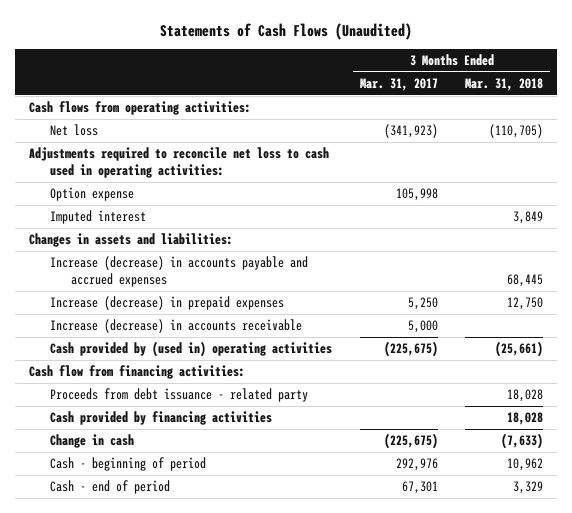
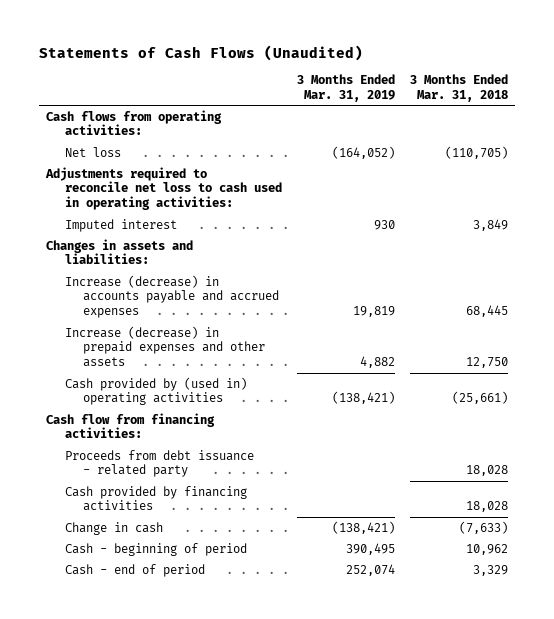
- | 3 Months Ended Mar. 31, 2017 | 3 Months Ended Mar. 31, 2018
+ | 3 Months Ended Mar. 31, 2019 | 3 Months Ended Mar. 31, 2018
- Option expense | 105,998 |
- Increase (decrease) in prepaid expenses | 5,250 | 12,750
- Increase (decrease) in accounts receivable | 5,000 |
+ Increase (decrease) in prepaid expenses and other assets | 4,882 | 12,750

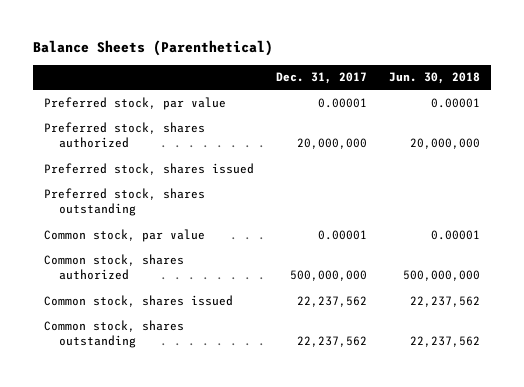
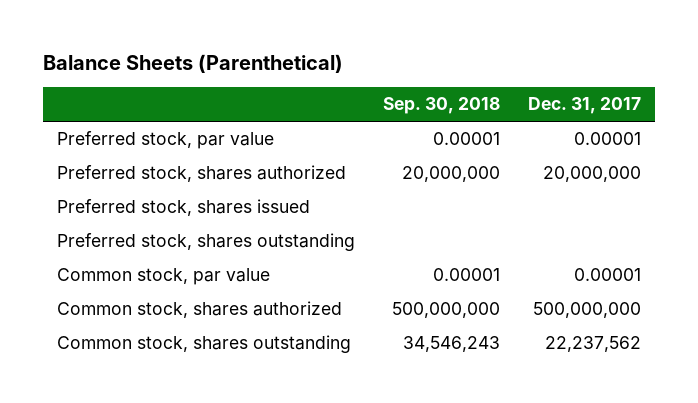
- | Dec. 31, 2017 | Jun. 30, 2018
+ | Sep. 30, 2018 | Dec. 31, 2017
- Common stock, shares issued | 22,237,562 | 22,237,562

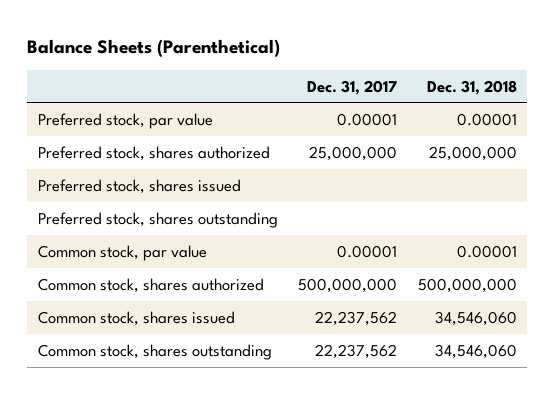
- | Sep. 30, 2018 | Dec. 31, 2017
+ | Dec. 31, 2017 | Dec. 31, 2018
- Preferred stock, shares authorized | 20,000,000 | 20,000,000
+ Preferred stock, shares authorized | 25,000,000 | 25,000,000
+ Common stock, shares issued | 22,237,562 | 34,546,060

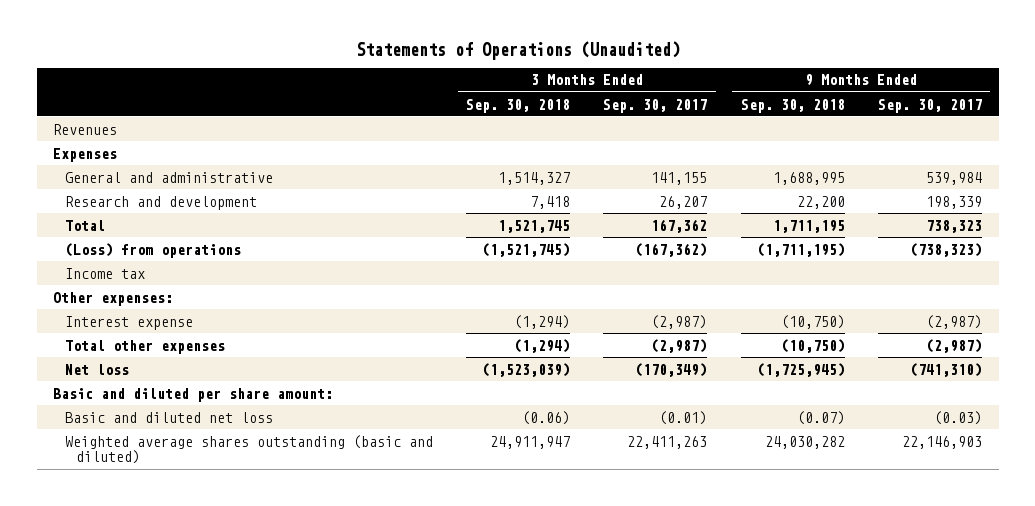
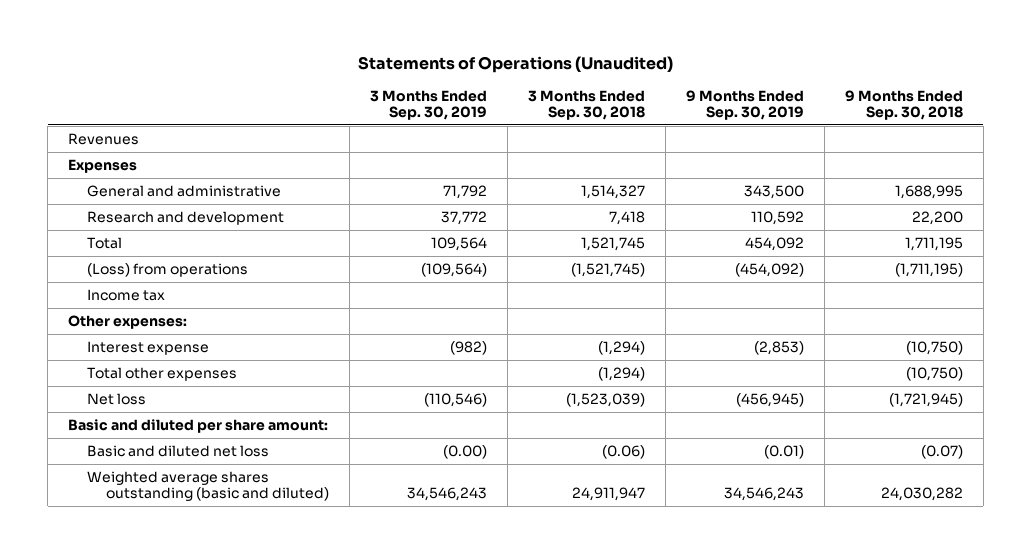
- | 3 Months Ended Sep. 30, 2018 | 3 Months Ended Sep. 30, 2017 | 9 Months Ended Sep. 30, 2018 | 9 Months Ended Sep. 30, 2017
+ | 3 Months Ended Sep. 30, 2019 | 3 Months Ended Sep. 30, 2018 | 9 Months Ended Sep. 30, 2019 | 9 Months Ended Sep. 30, 2018
- Net loss | (1,523,039) | (170,349) | (1,725,945) | (741,310)
+ Net loss | (110,546) | (1,523,039) | (456,945) | (1,721,945)

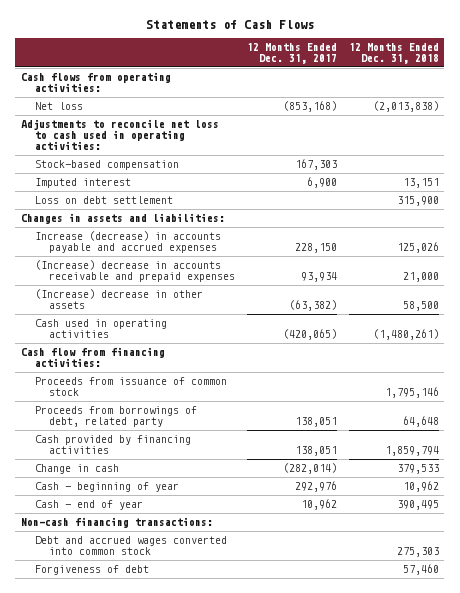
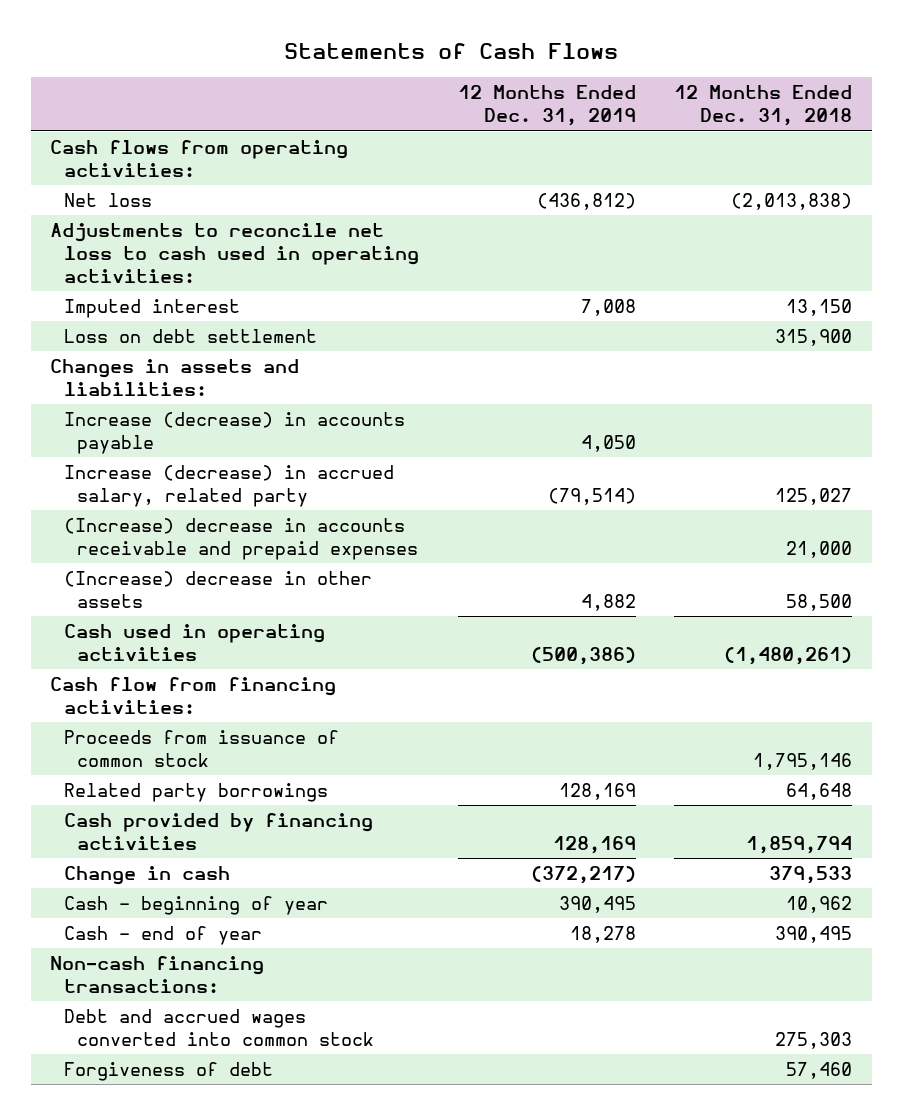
- | 12 Months Ended Dec. 31, 2017 | 12 Months Ended Dec. 31, 2018
+ | 12 Months Ended Dec. 31, 2019 | 12 Months Ended Dec. 31, 2018
- Stock-based compensation | 167,303 |
- Imputed interest | 6,900 | 13,151
+ Imputed interest | 7,008 | 13,150
- Increase (decrease) in accounts payable and accrued expenses | 228,150 | 125,026
+ Increase (decrease) in accounts payable | 4,050 |
+ Increase (decrease) in accrued salary, related party | (79,514) | 125,027
- Proceeds from borrowings of debt, related party | 138,051 | 64,648
+ Related party borrowings | 128,169 | 64,648

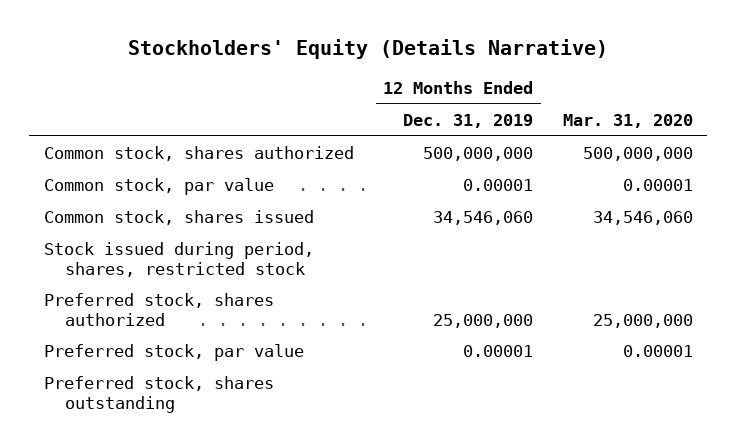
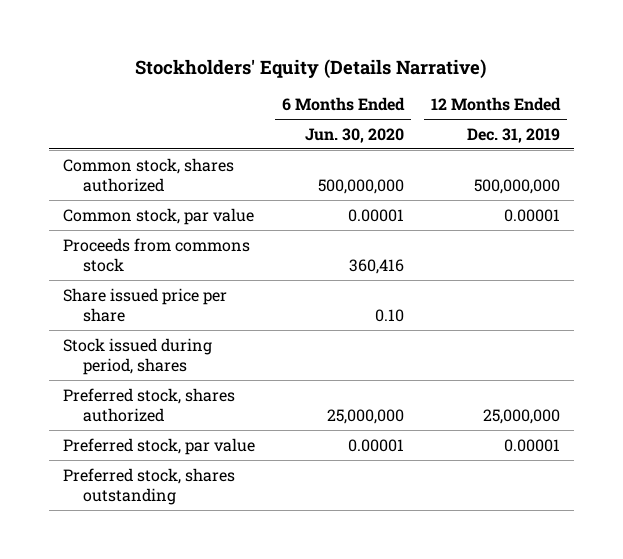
- | 12 Months Ended Dec. 31, 2019 | Mar. 31, 2020
+ | 6 Months Ended Jun. 30, 2020 | 12 Months Ended Dec. 31, 2019
- Common stock, shares issued | 34,546,060 | 34,546,060
- Stock issued during period, shares, restricted stock
+ Proceeds from commons stock | 360,416 |
+ Share issued price per share | 0.10 |
+ Stock issued during period, shares

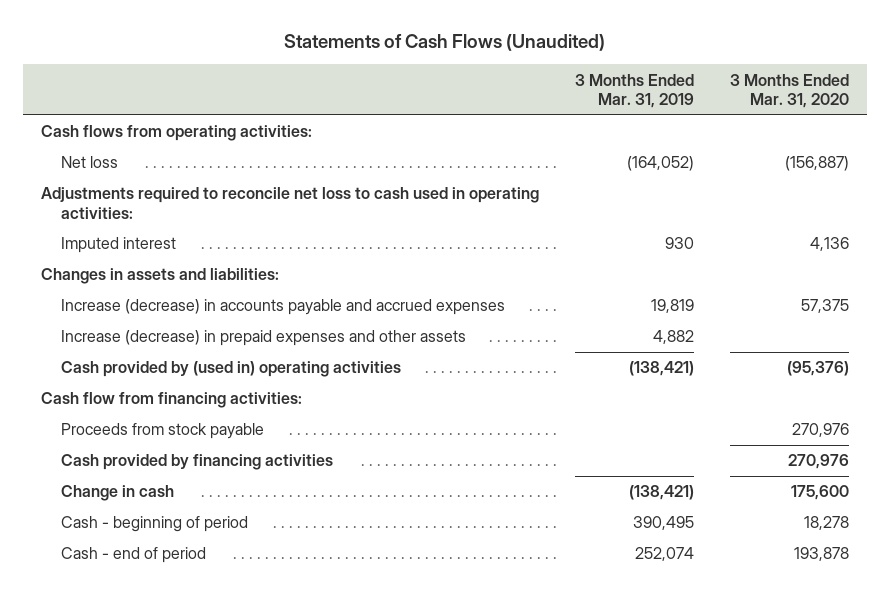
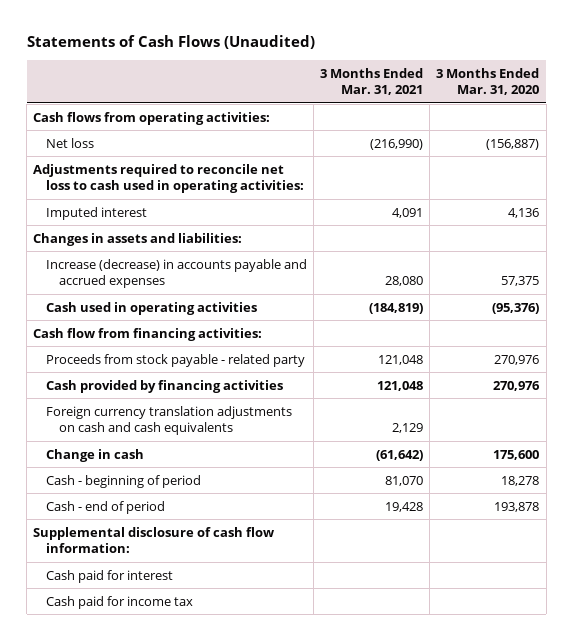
- | 3 Months Ended Mar. 31, 2019 | 3 Months Ended Mar. 31, 2020
+ | 3 Months Ended Mar. 31, 2021 | 3 Months Ended Mar. 31, 2020
- Increase (decrease) in prepaid expenses and other assets | 4,882 |
- Cash provided by (used in) operating activities | (138,421) | (95,376)
+ Cash used in operating activities | (184,819) | (95,376)
- Proceeds from stock payable | | 270,976
+ Proceeds from stock payable - related party | 121,048 | 270,976
+ Foreign currency translation adjustments on cash and cash equivalents | 2,129 |
+ Supplemental disclosure of cash flow information:
+ Cash paid for interest
+ Cash paid for income tax

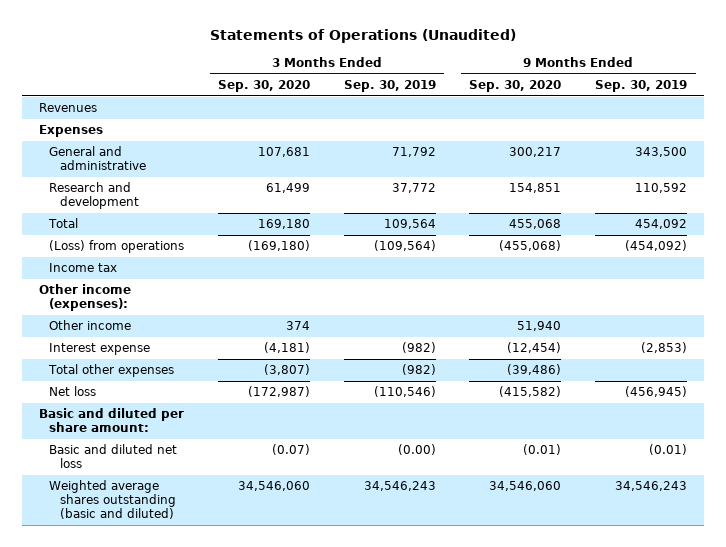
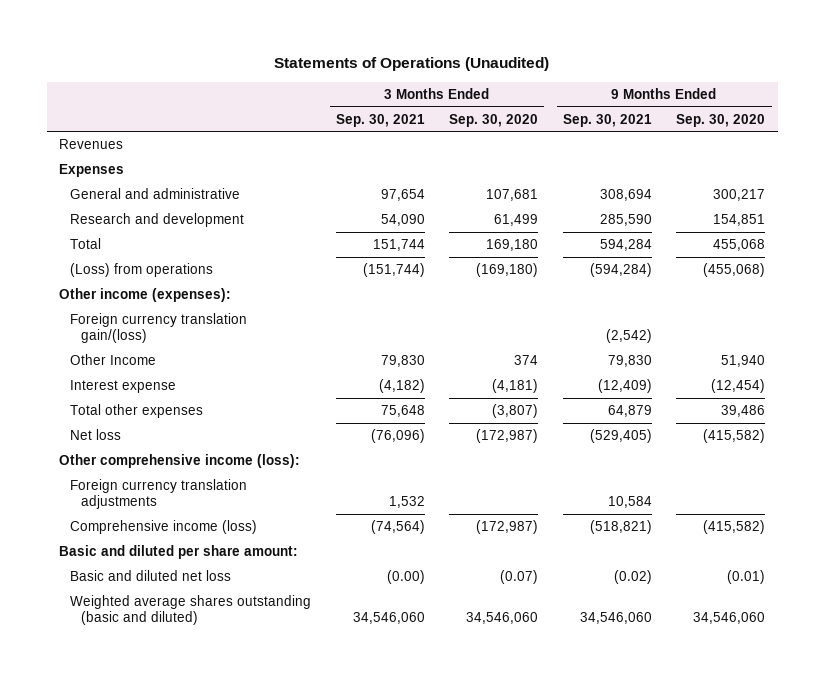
- | 3 Months Ended Sep. 30, 2020 | 3 Months Ended Sep. 30, 2019 | 9 Months Ended Sep. 30, 2020 | 9 Months Ended Sep. 30, 2019
+ | 3 Months Ended Sep. 30, 2021 | 3 Months Ended Sep. 30, 2020 | 9 Months Ended Sep. 30, 2021 | 9 Months Ended Sep. 30, 2020
- Income tax
- Other income | 374 | | 51,940 |
+ Foreign currency translation gain/(loss) | | | (2,542) |
+ Other Income | 79,830 | 374 | 79,830 | 51,940
- Total other expenses | (3,807) | (982) | (39,486) |
+ Total other expenses | 75,648 | (3,807) | 64,879 | 39,486
+ Other comprehensive income (loss):
+ Foreign currency translation adjustments | 1,532 | | 10,584 |
+ Comprehensive income (loss) | (74,564) | (172,987) | (518,821) | (415,582)

